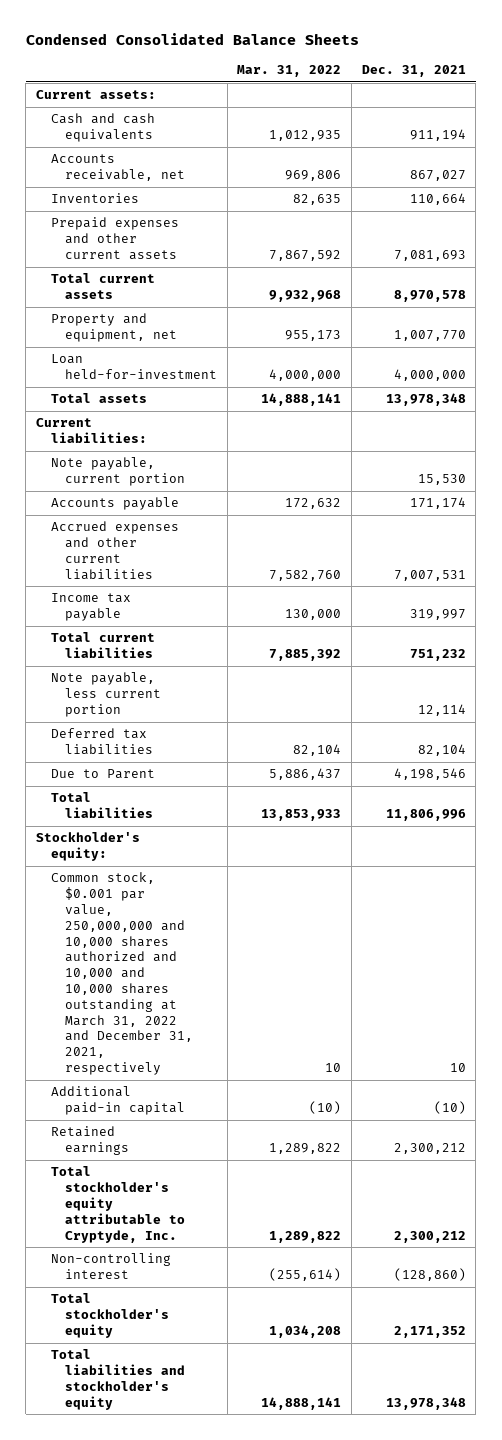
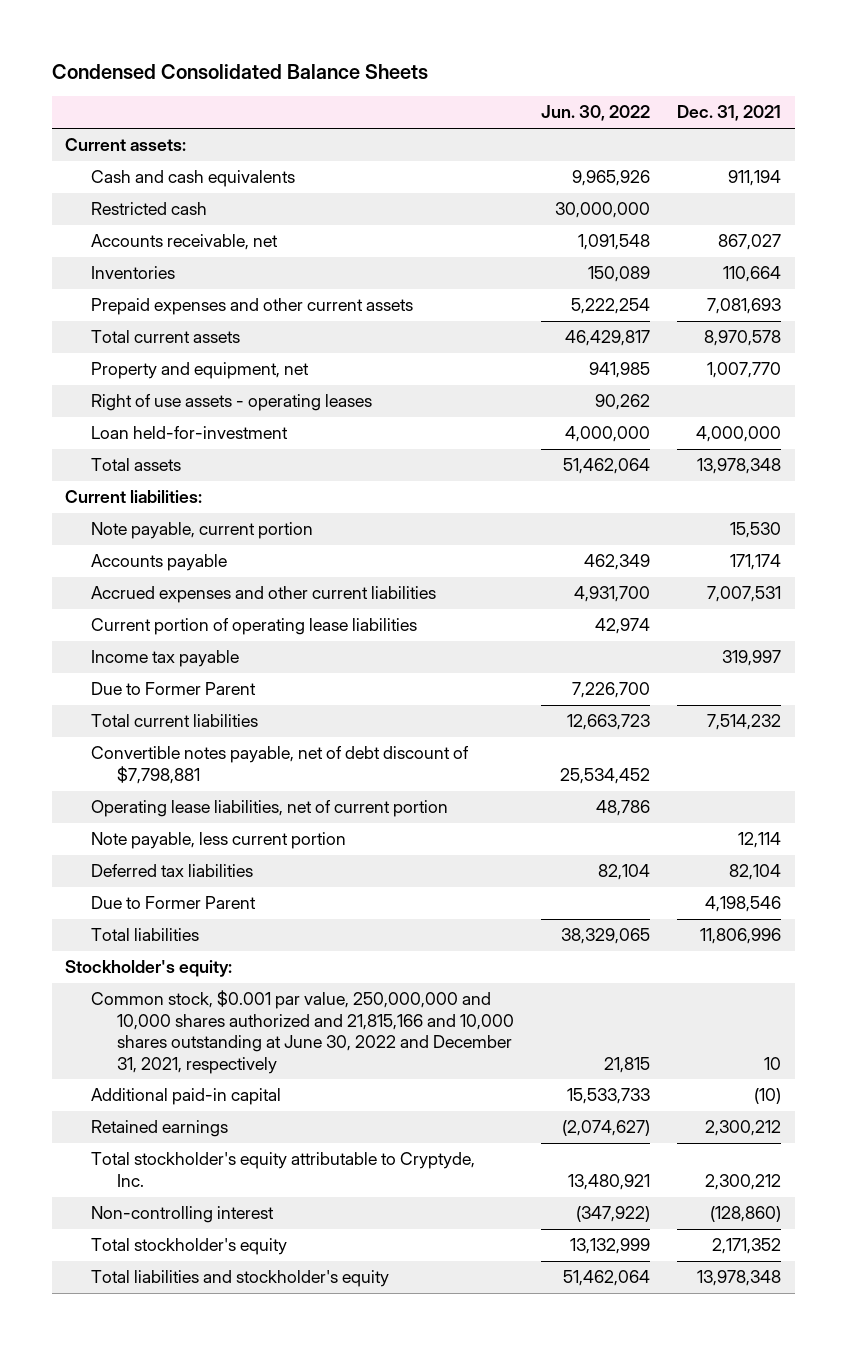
- | Mar. 31, 2022 | Dec. 31, 2021
+ | Jun. 30, 2022 | Dec. 31, 2021
+ Restricted cash | 30,000,000 |
+ Right of use assets - operating leases | 90,262 |
+ Current portion of operating lease liabilities | 42,974 |
- Total current liabilities | 7,885,392 | 751,232
+ Due to Former Parent | 7,226,700 |
+ Total current liabilities | 12,663,723 | 7,514,232
+ Convertible notes payable, net of debt discount of $7,798,881 | 25,534,452 |
+ Operating lease liabilities, net of current portion | 48,786 |
- Due to Parent | 5,886,437 | 4,198,546
+ Due to Former Parent | | 4,198,546
- Common stock, $0.001 par value, 250,000,000 and 10,000 shares authorized and 10,000 and 10,000 shares outstanding at March 31, 2022 and December 31, 2021, respectively | 10 | 10
+ Common stock, $0.001 par value, 250,000,000 and 10,000 shares authorized and 21,815,166 and 10,000 shares outstanding at June 30, 2022 and December 31, 2021, respectively | 21,815 | 10

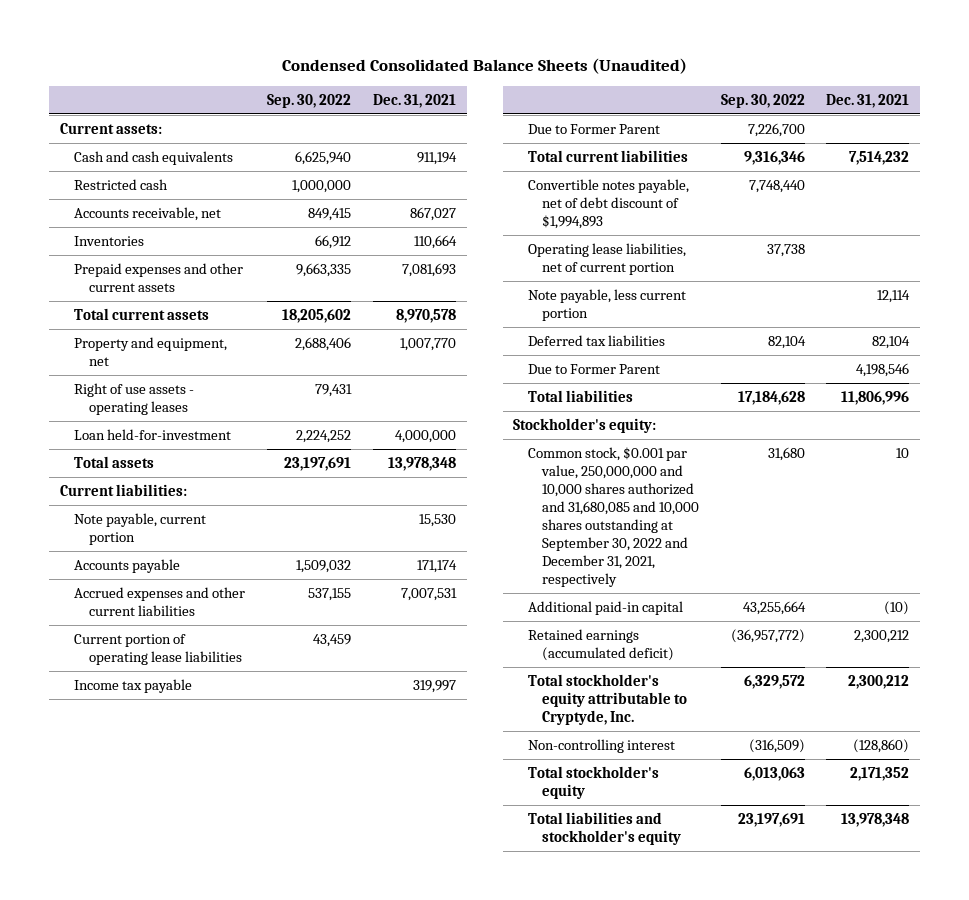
- Condensed Consolidated Balance Sheets
+ Condensed Consolidated Balance Sheets (Unaudited)
- | Jun. 30, 2022 | Dec. 31, 2021
+ | Sep. 30, 2022 | Dec. 31, 2021
- Convertible notes payable, net of debt discount of $7,798,881 | 25,534,452 |
+ Convertible notes payable, net of debt discount of $1,994,893 | 7,748,440 |
- Common stock, $0.001 par value, 250,000,000 and 10,000 shares authorized and 21,815,166 and 10,000 shares outstanding at June 30, 2022 and December 31, 2021, respectively | 21,815 | 10
+ Common stock, $0.001 par value, 250,000,000 and 10,000 shares authorized and 31,680,085 and 10,000 shares outstanding at September 30, 2022 and December 31, 2021, respectively | 31,680 | 10
- Retained earnings | (2,074,627) | 2,300,212
+ Retained earnings (accumulated deficit) | (36,957,772) | 2,300,212

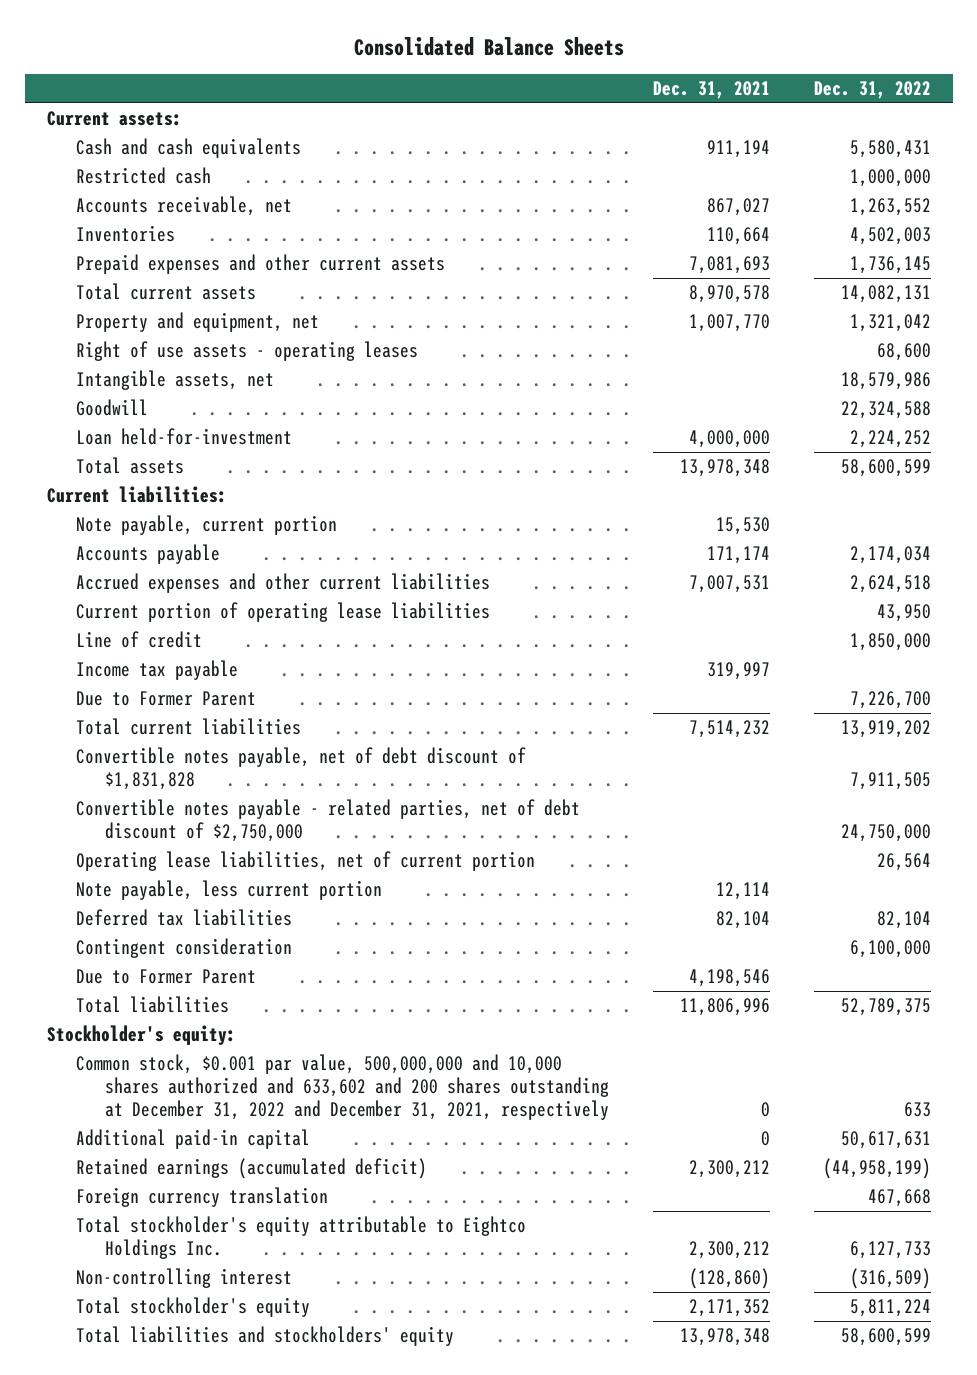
- Condensed Consolidated Balance Sheets (Unaudited)
+ Consolidated Balance Sheets
- | Sep. 30, 2022 | Dec. 31, 2021
+ | Dec. 31, 2021 | Dec. 31, 2022
+ Intangible assets, net | | 18,579,986
+ Goodwill | | 22,324,588
+ Line of credit | | 1,850,000
- Convertible notes payable, net of debt discount of $1,994,893 | 7,748,440 |
+ Convertible notes payable, net of debt discount of $1,831,828 | | 7,911,505
+ Convertible notes payable - related parties, net of debt discount of $2,750,000 | | 24,750,000
+ Contingent consideration | | 6,100,000
- Common stock, $0.001 par value, 250,000,000 and 10,000 shares authorized and 31,680,085 and 10,000 shares outstanding at September 30, 2022 and December 31, 2021, respectively | 31,680 | 10
- Additional paid-in capital | 43,255,664 | (10)
+ Common stock, $0.001 par value, 500,000,000 and 10,000 shares authorized and 633,602 and 200 shares outstanding at December 31, 2022 and December 31, 2021, respectively | 0 | 633
+ Additional paid-in capital | 0 | 50,617,631
- Total stockholder's equity attributable to Cryptyde, Inc. | 6,329,572 | 2,300,212
+ Foreign currency translation | | 467,668
+ Total stockholder's equity attributable to Eightco Holdings Inc. | 2,300,212 | 6,127,733
- Total liabilities and stockholder's equity | 23,197,691 | 13,978,348
+ Total liabilities and stockholders' equity | 13,978,348 | 58,600,599

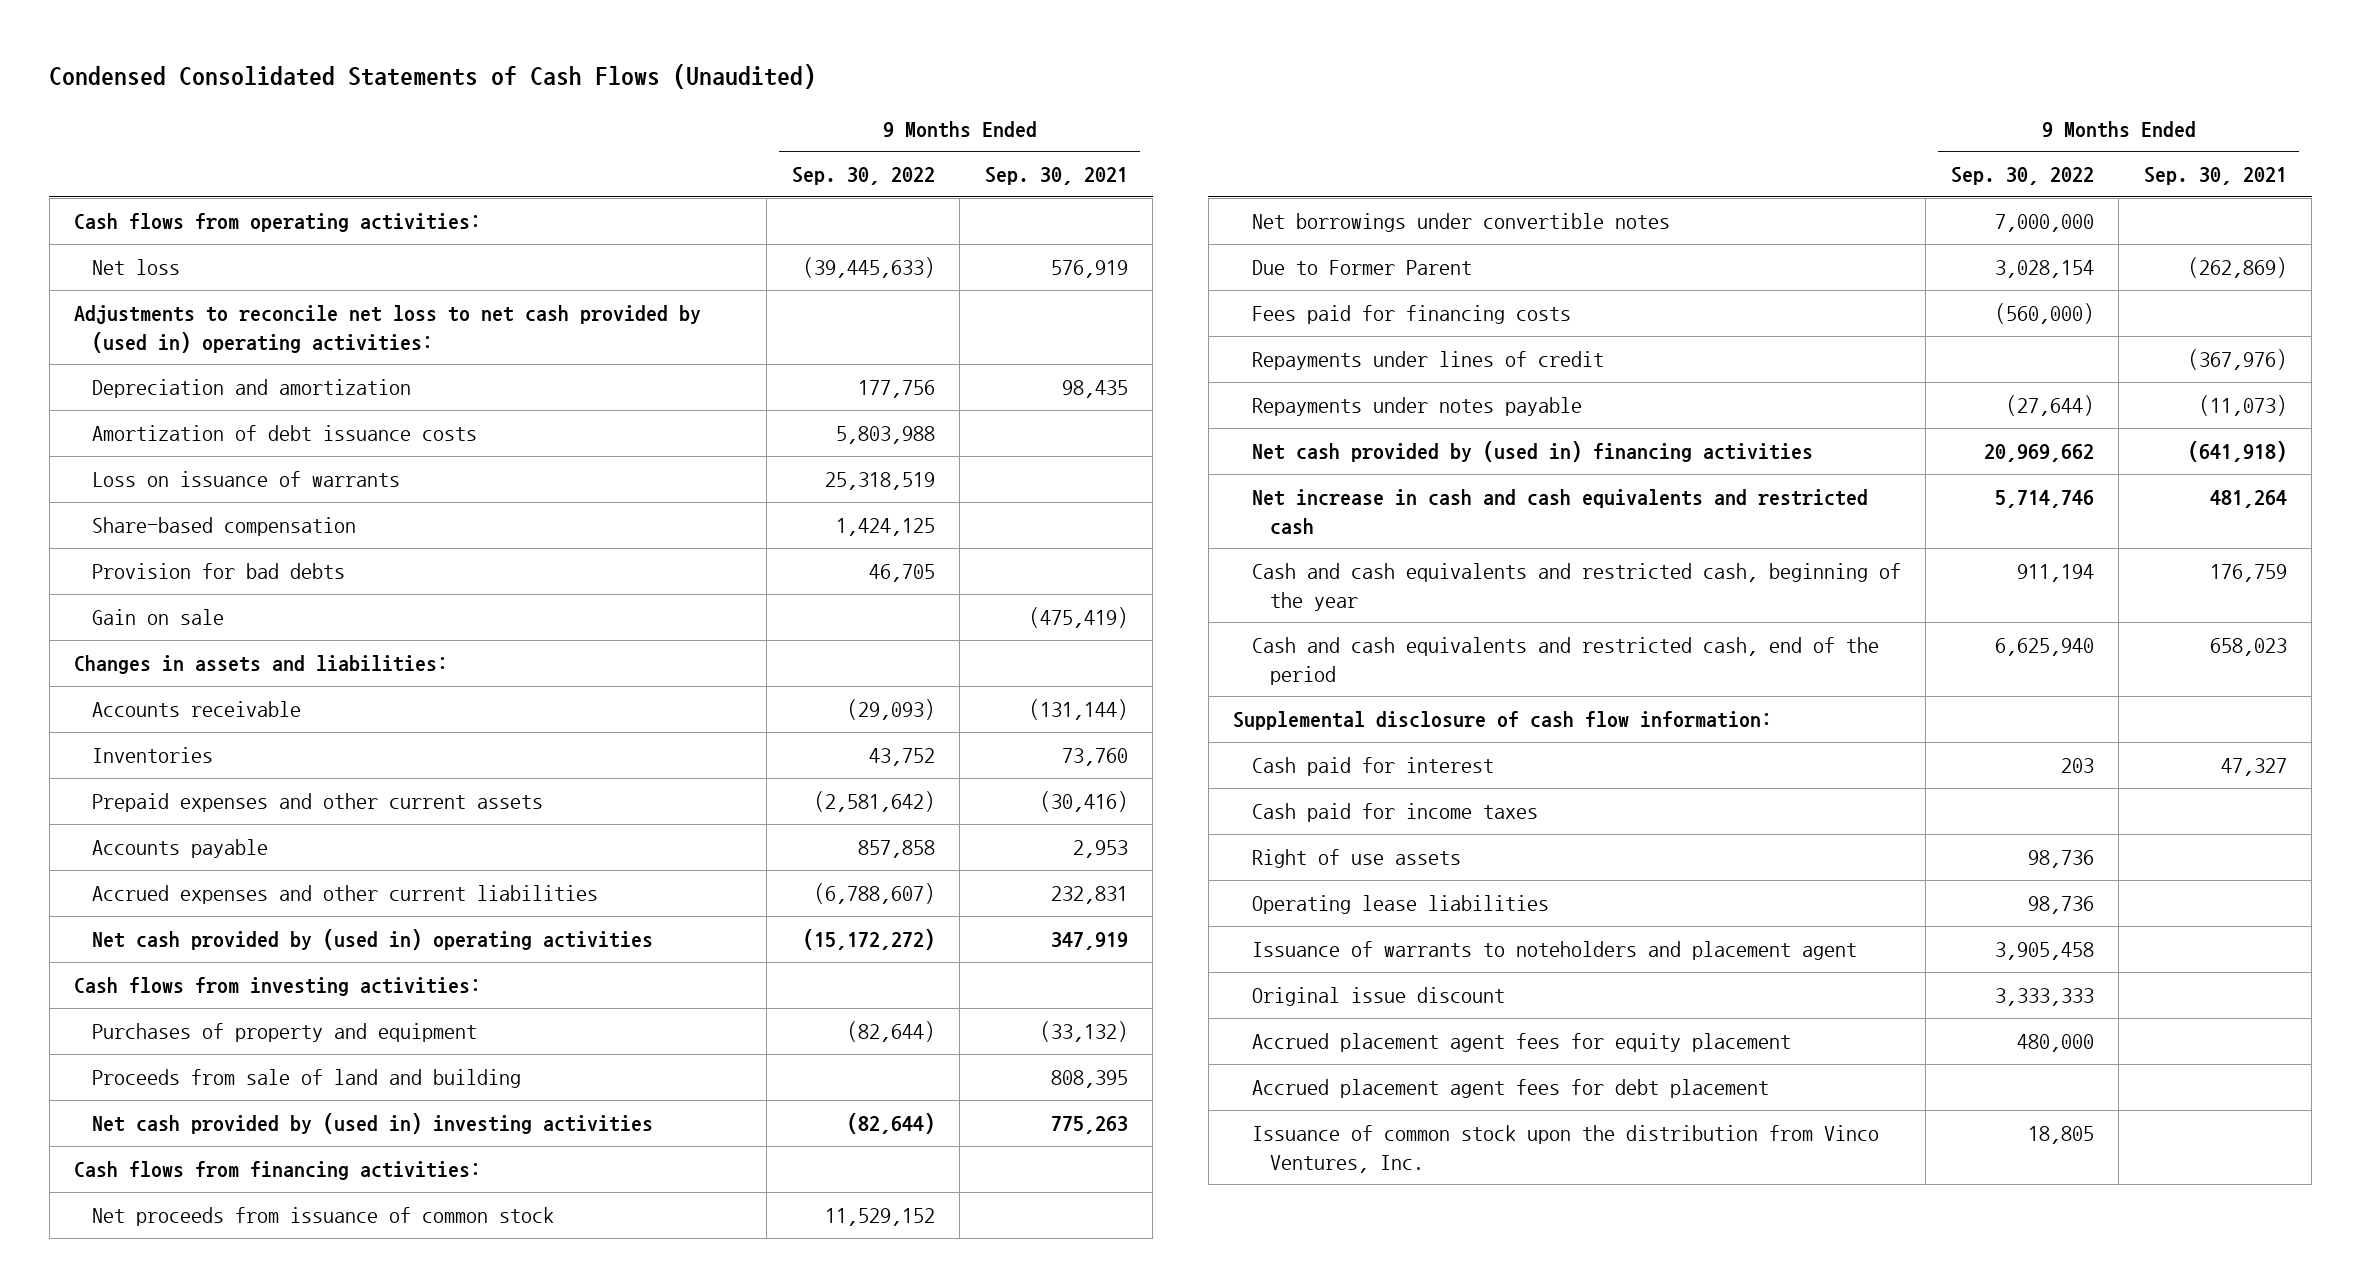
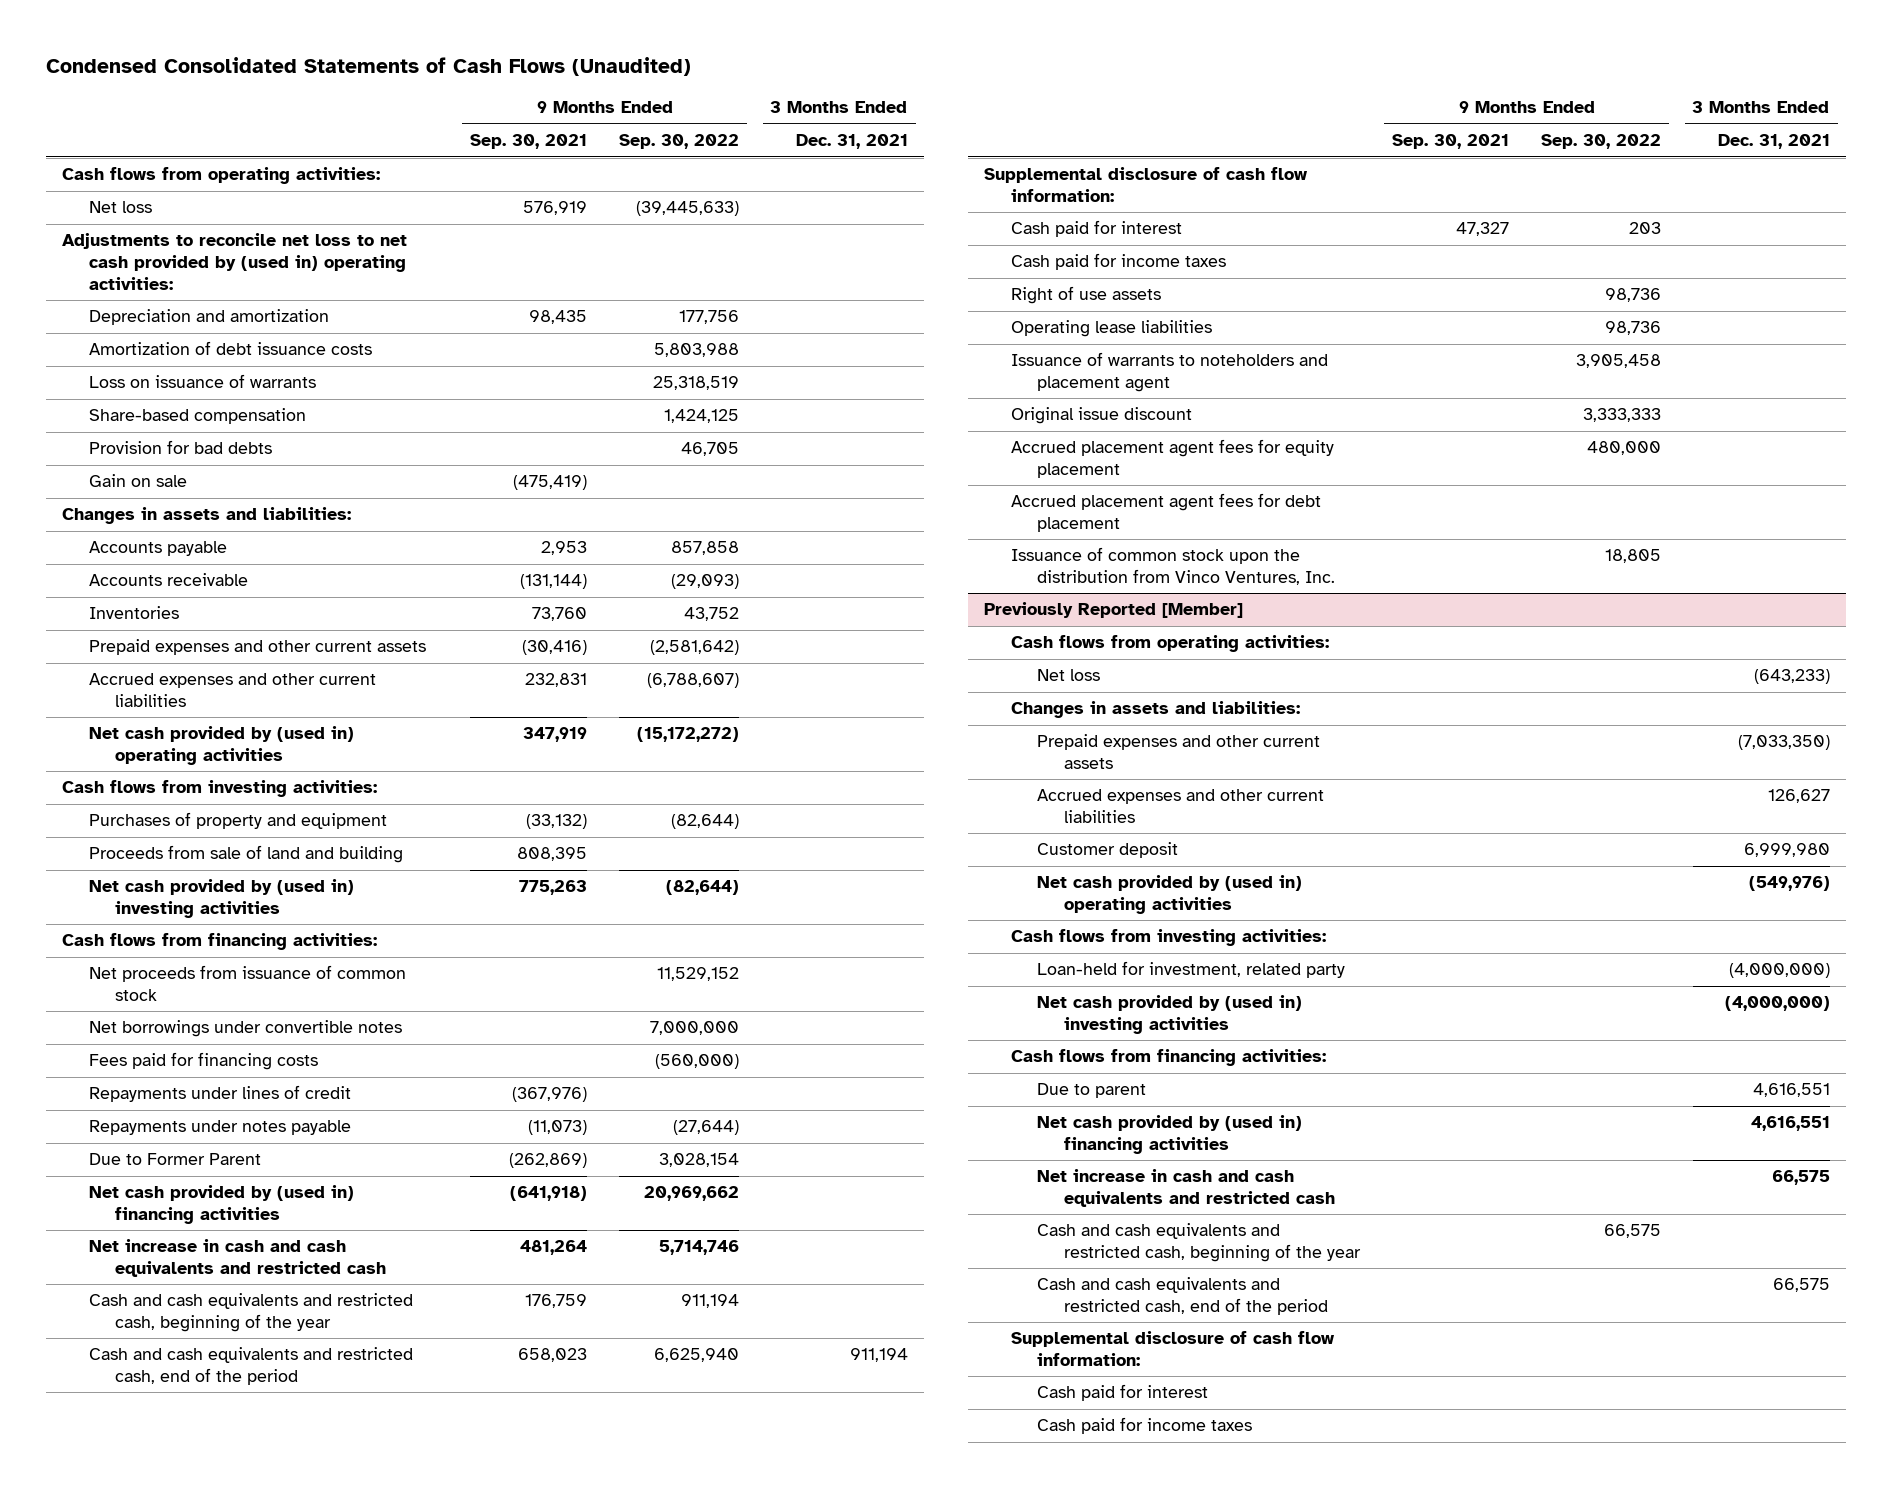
- | 9 Months Ended Sep. 30, 2022 | 9 Months Ended Sep. 30, 2021
+ | 9 Months Ended Sep. 30, 2021 | 9 Months Ended Sep. 30, 2022 | 3 Months Ended Dec. 31, 2021
moved up: Accounts payable | 2,953 | 857,858 |
moved down: Due to Former Parent | (262,869) | 3,028,154 |
+ Previously Reported [Member]
+ Cash flows from operating activities:
+ Net loss | | | (643,233)
+ Changes in assets and liabilities:
+ Prepaid expenses and other current assets | | | (7,033,350)
+ Accrued expenses and other current liabilities | | | 126,627
+ Customer deposit | | | 6,999,980
+ Net cash provided by (used in) operating activities | | | (549,976)
+ Cash flows from investing activities:
+ Loan-held for investment, related party | | | (4,000,000)
+ Net cash provided by (used in) investing activities | | | (4,000,000)
+ Cash flows from financing activities:
+ Due to parent | | | 4,616,551
+ Net cash provided by (used in) financing activities | | | 4,616,551
+ Net increase in cash and cash equivalents and restricted cash | | | 66,575
+ Cash and cash equivalents and restricted cash, beginning of the year | | 66,575 |
+ Cash and cash equivalents and restricted cash, end of the period | | | 66,575
+ Supplemental disclosure of cash flow information:
+ Cash paid for interest
+ Cash paid for income taxes

